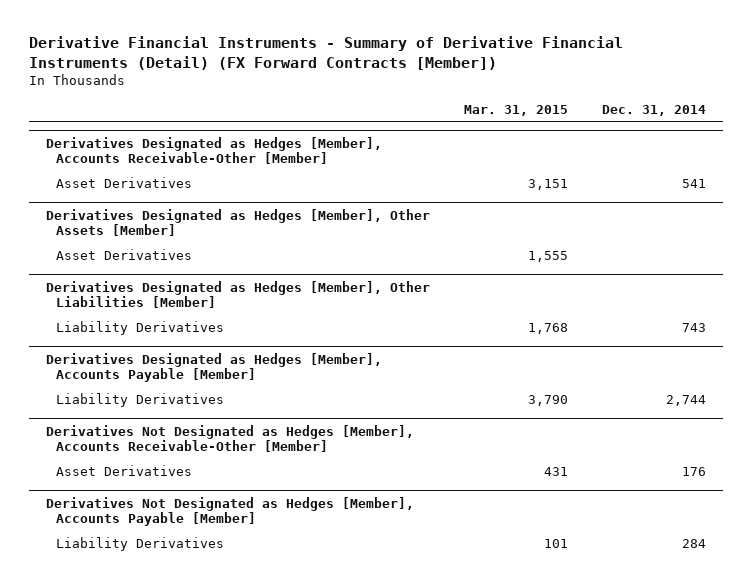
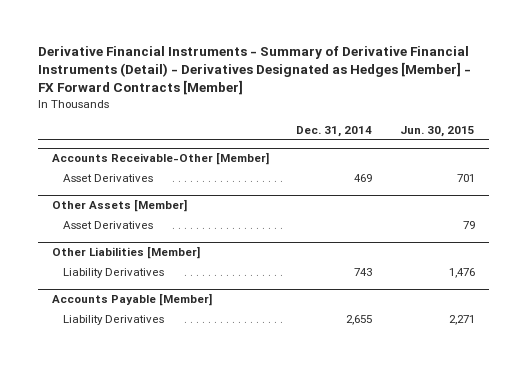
- Derivative Financial Instruments - Summary of Derivative Financial Instruments (Detail) (FX Forward Contracts [Member])
+ Derivative Financial Instruments - Summary of Derivative Financial Instruments (Detail) - Derivatives Designated as Hedges [Member] - FX Forward Contracts [Member]
- | Mar. 31, 2015 | Dec. 31, 2014
+ | Dec. 31, 2014 | Jun. 30, 2015
- Derivatives Designated as Hedges [Member], Accounts Receivable-Other [Member]
- Asset Derivatives | 3,151 | 541
- Derivatives Designated as Hedges [Member], Other Assets [Member]
+ Accounts Receivable-Other [Member]
+ Asset Derivatives | 469 | 701
+ Other Assets [Member]
- Derivatives Designated as Hedges [Member], Other Liabilities [Member]
+ Other Liabilities [Member]
- Derivatives Designated as Hedges [Member], Accounts Payable [Member]
- Liability Derivatives | 3,790 | 2,744
- Derivatives Not Designated as Hedges [Member], Accounts Receivable-Other [Member]
- Asset Derivatives | 431 | 176
- Derivatives Not Designated as Hedges [Member], Accounts Payable [Member]
- Liability Derivatives | 101 | 284
+ Accounts Payable [Member]
+ Liability Derivatives | 2,655 | 2,271

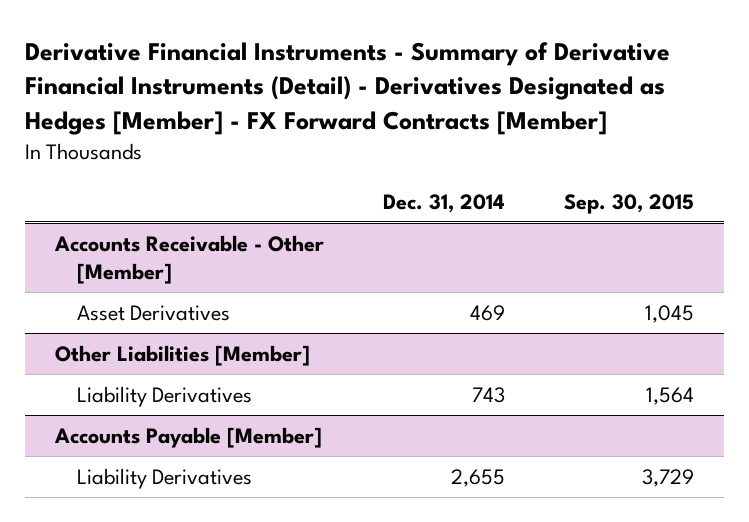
- | Dec. 31, 2014 | Jun. 30, 2015
+ | Dec. 31, 2014 | Sep. 30, 2015
- Accounts Receivable-Other [Member]
+ Accounts Receivable - Other [Member]
- Other Assets [Member]
- Asset Derivatives | | 79

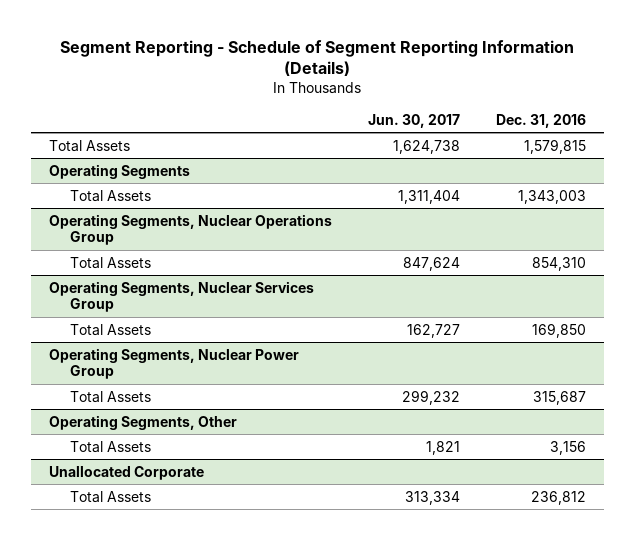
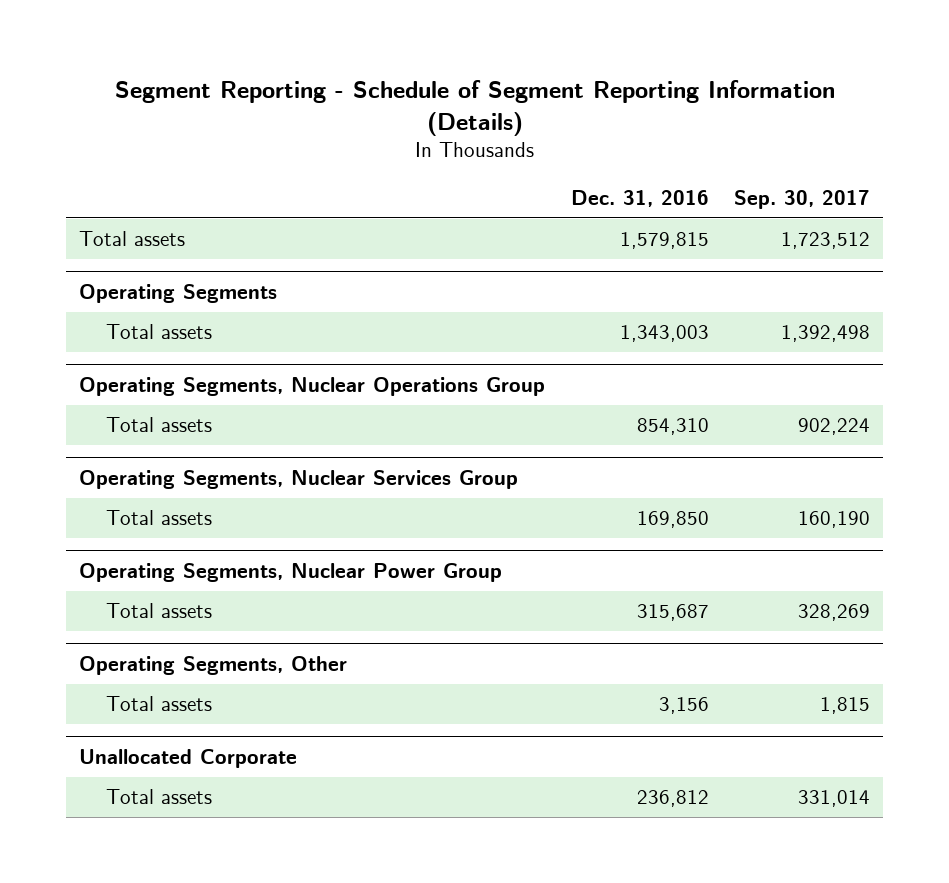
- | Jun. 30, 2017 | Dec. 31, 2016
+ | Dec. 31, 2016 | Sep. 30, 2017
- Total Assets | 1,624,738 | 1,579,815
+ Total assets | 1,579,815 | 1,723,512
@ Operating Segments
- Total Assets | 1,311,404 | 1,343,003
+ Total assets | 1,343,003 | 1,392,498
@ Operating Segments, Nuclear Operations Group
- Total Assets | 847,624 | 854,310
+ Total assets | 854,310 | 902,224
@ Operating Segments, Nuclear Services Group
- Total Assets | 162,727 | 169,850
+ Total assets | 169,850 | 160,190
@ Operating Segments, Nuclear Power Group
- Total Assets | 299,232 | 315,687
+ Total assets | 315,687 | 328,269
@ Operating Segments, Other
- Total Assets | 1,821 | 3,156
+ Total assets | 3,156 | 1,815
@ Unallocated Corporate
- Total Assets | 313,334 | 236,812
+ Total assets | 236,812 | 331,014

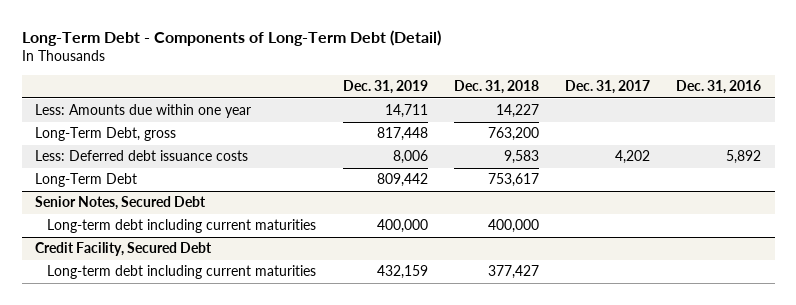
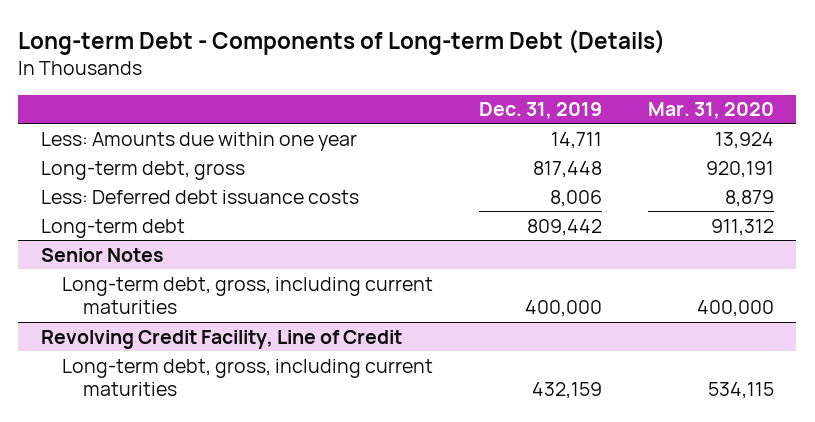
- Long-Term Debt - Components of Long-Term Debt (Detail)
+ Long-term Debt - Components of Long-term Debt (Details)
- | Dec. 31, 2019 | Dec. 31, 2018 | Dec. 31, 2017 | Dec. 31, 2016
+ | Dec. 31, 2019 | Mar. 31, 2020
- Long-Term Debt, gross | 817,448 | 763,200 | |
+ Long-term debt, gross | 817,448 | 920,191
- Long-Term Debt | 809,442 | 753,617 | |
- Senior Notes, Secured Debt
- Long-term debt including current maturities | 400,000 | 400,000 | |
- Credit Facility, Secured Debt
- Long-term debt including current maturities | 432,159 | 377,427 | |
+ Long-term debt | 809,442 | 911,312
+ Senior Notes
+ Long-term debt, gross, including current maturities | 400,000 | 400,000
+ Revolving Credit Facility, Line of Credit
+ Long-term debt, gross, including current maturities | 432,159 | 534,115

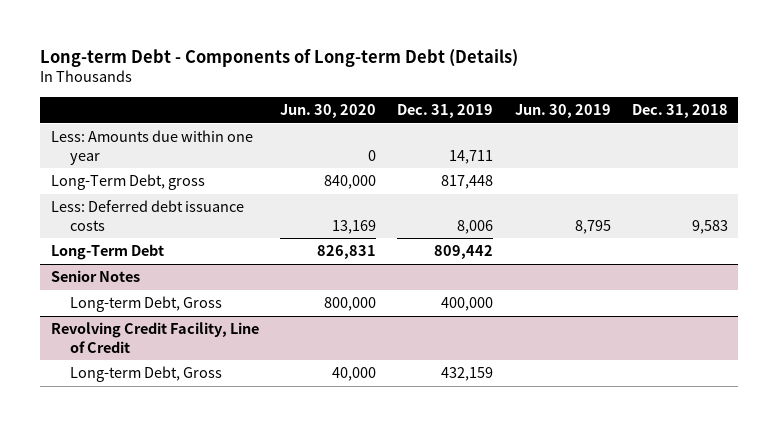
- | Dec. 31, 2019 | Mar. 31, 2020
+ | Jun. 30, 2020 | Dec. 31, 2019 | Jun. 30, 2019 | Dec. 31, 2018
- Long-term debt, gross | 817,448 | 920,191
+ Long-Term Debt, gross | 840,000 | 817,448 | |
- Long-term debt | 809,442 | 911,312
+ Long-Term Debt | 826,831 | 809,442 | |
@ Senior Notes
- Long-term debt, gross, including current maturities | 400,000 | 400,000
+ Long-term Debt, Gross | 800,000 | 400,000 | |
@ Revolving Credit Facility, Line of Credit
- Long-term debt, gross, including current maturities | 432,159 | 534,115
+ Long-term Debt, Gross | 40,000 | 432,159 | |

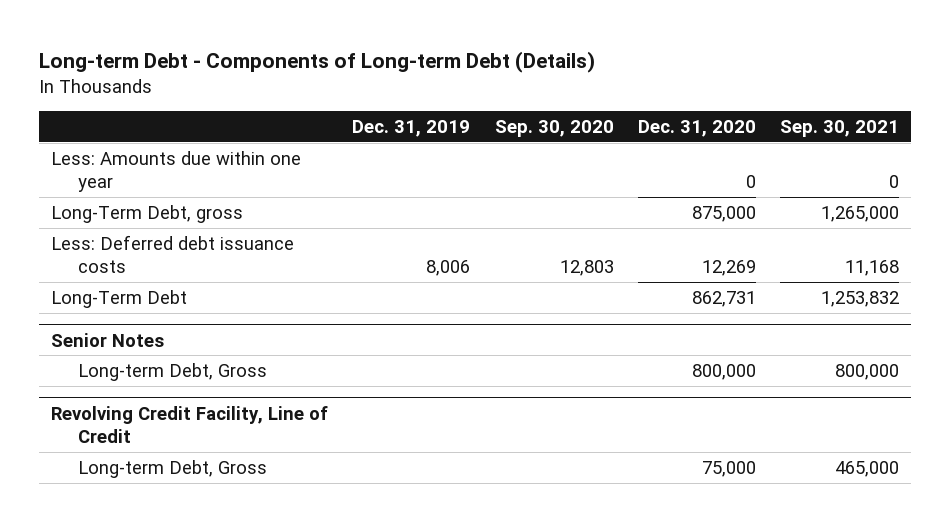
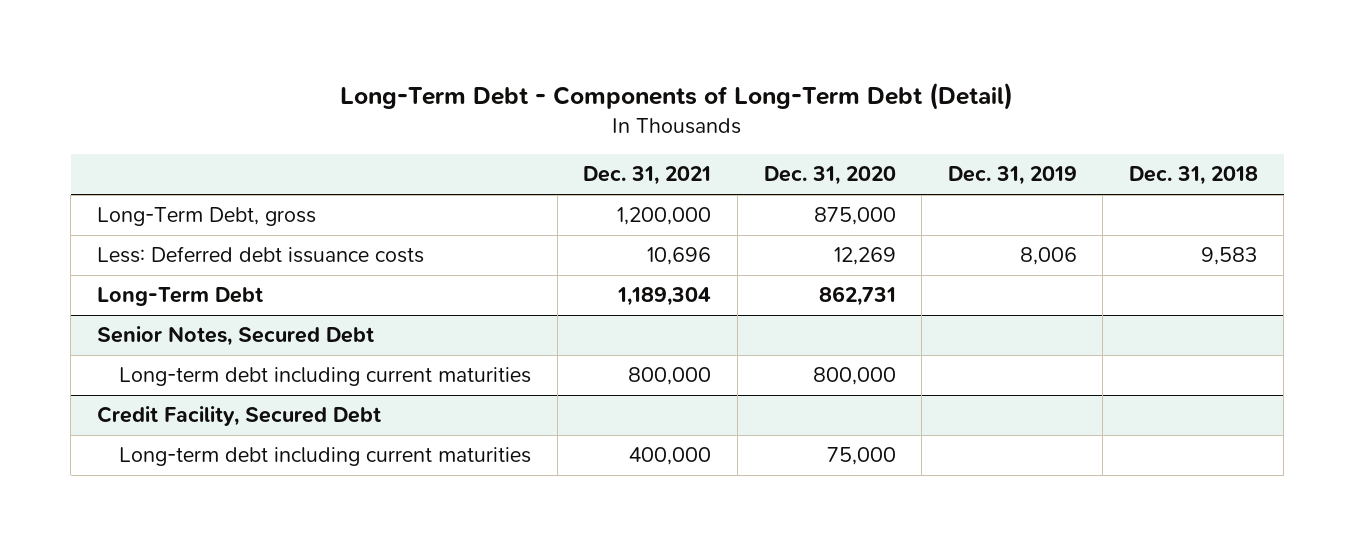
- Long-term Debt - Components of Long-term Debt (Details)
+ Long-Term Debt - Components of Long-Term Debt (Detail)
- | Dec. 31, 2019 | Sep. 30, 2020 | Dec. 31, 2020 | Sep. 30, 2021
+ | Dec. 31, 2021 | Dec. 31, 2020 | Dec. 31, 2019 | Dec. 31, 2018
- Less: Amounts due within one year | | | 0 | 0
- Senior Notes
- Long-term Debt, Gross | | | 800,000 | 800,000
- Revolving Credit Facility, Line of Credit
- Long-term Debt, Gross | | | 75,000 | 465,000
+ Senior Notes, Secured Debt
+ Long-term debt including current maturities | 800,000 | 800,000 | |
+ Credit Facility, Secured Debt
+ Long-term debt including current maturities | 400,000 | 75,000 | |

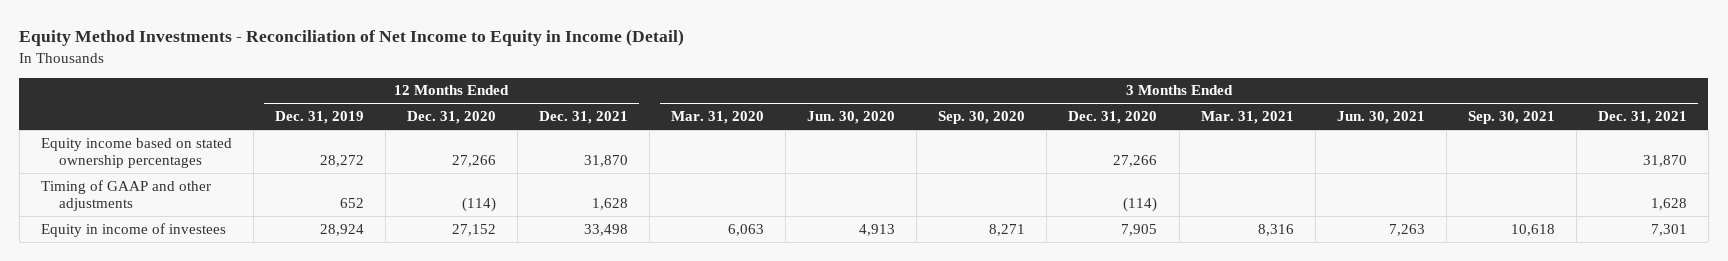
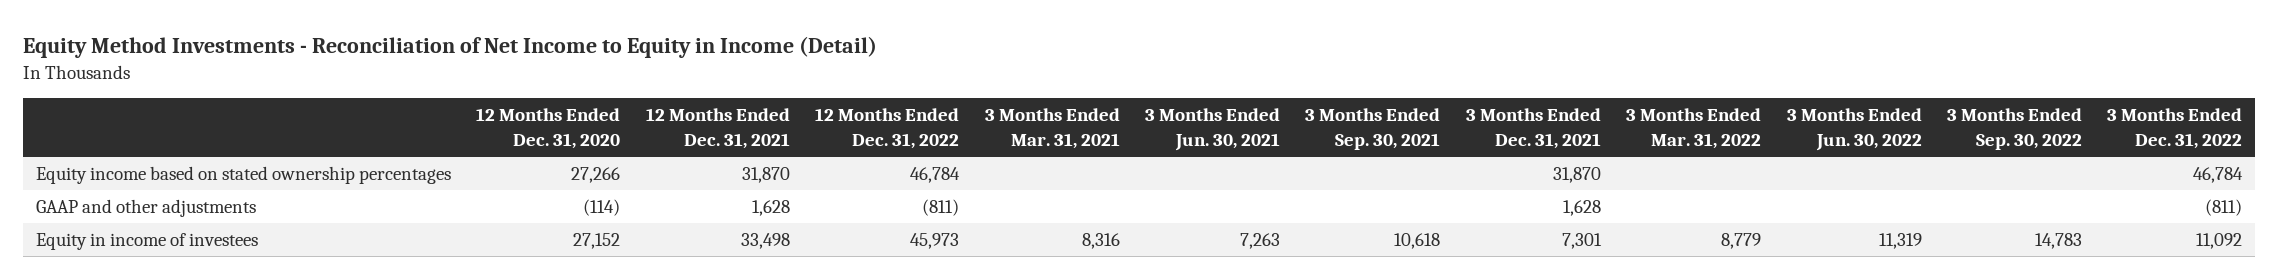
- | 12 Months Ended Dec. 31, 2019 | 12 Months Ended Dec. 31, 2020 | 12 Months Ended Dec. 31, 2021 | 3 Months Ended Mar. 31, 2020 | 3 Months Ended Jun. 30, 2020 | 3 Months Ended Sep. 30, 2020 | 3 Months Ended Dec. 31, 2020 | 3 Months Ended Mar. 31, 2021 | 3 Months Ended Jun. 30, 2021 | 3 Months Ended Sep. 30, 2021 | 3 Months Ended Dec. 31, 2021
+ | 12 Months Ended Dec. 31, 2020 | 12 Months Ended Dec. 31, 2021 | 12 Months Ended Dec. 31, 2022 | 3 Months Ended Mar. 31, 2021 | 3 Months Ended Jun. 30, 2021 | 3 Months Ended Sep. 30, 2021 | 3 Months Ended Dec. 31, 2021 | 3 Months Ended Mar. 31, 2022 | 3 Months Ended Jun. 30, 2022 | 3 Months Ended Sep. 30, 2022 | 3 Months Ended Dec. 31, 2022
- Timing of GAAP and other adjustments | 652 | (114) | 1,628 | | | | (114) | | | | 1,628
+ GAAP and other adjustments | (114) | 1,628 | (811) | | | | 1,628 | | | | (811)

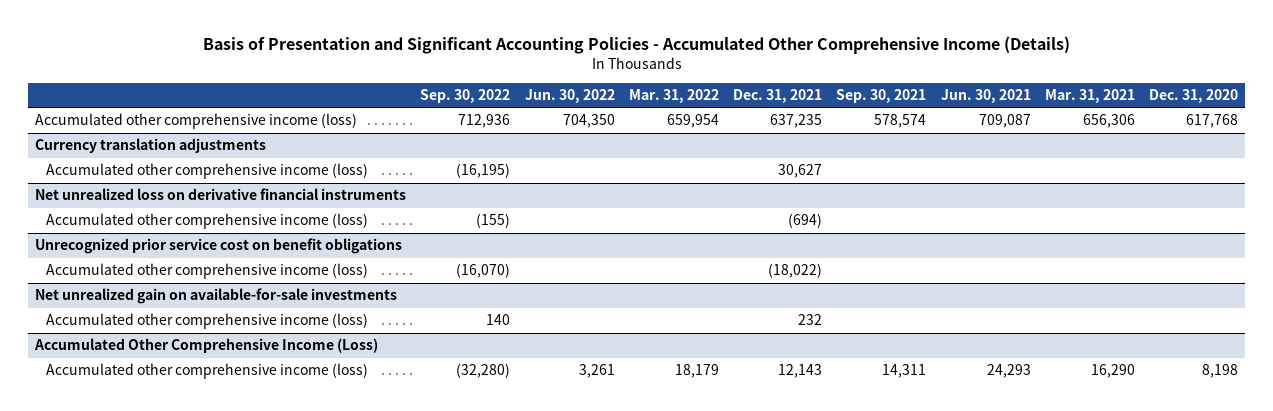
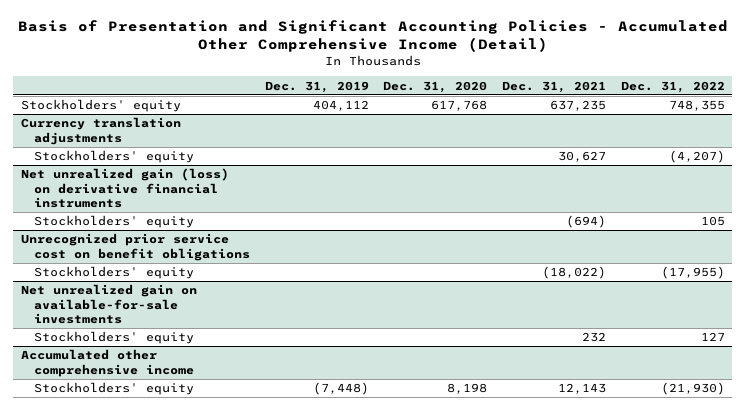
- Basis of Presentation and Significant Accounting Policies - Accumulated Other Comprehensive Income (Details)
+ Basis of Presentation and Significant Accounting Policies - Accumulated Other Comprehensive Income (Detail)
- | Sep. 30, 2022 | Jun. 30, 2022 | Mar. 31, 2022 | Dec. 31, 2021 | Sep. 30, 2021 | Jun. 30, 2021 | Mar. 31, 2021 | Dec. 31, 2020
+ | Dec. 31, 2019 | Dec. 31, 2020 | Dec. 31, 2021 | Dec. 31, 2022
- Accumulated other comprehensive income (loss) | 712,936 | 704,350 | 659,954 | 637,235 | 578,574 | 709,087 | 656,306 | 617,768
+ Stockholders' equity | 404,112 | 617,768 | 637,235 | 748,355
@ Currency translation adjustments
- Accumulated other comprehensive income (loss) | (16,195) | | | 30,627 | | | |
- Net unrealized loss on derivative financial instruments
- Accumulated other comprehensive income (loss) | (155) | | | (694) | | | |
@ Currency translation adjustments
+ Stockholders' equity | | | 30,627 | (4,207)
+ Net unrealized gain (loss) on derivative financial instruments
+ Stockholders' equity | | | (694) | 105
@ Unrecognized prior service cost on benefit obligations
- Accumulated other comprehensive income (loss) | (16,070) | | | (18,022) | | | |
+ Stockholders' equity | | | (18,022) | (17,955)
@ Net unrealized gain on available-for-sale investments
- Accumulated other comprehensive income (loss) | 140 | | | 232 | | | |
- Accumulated Other Comprehensive Income (Loss)
- Accumulated other comprehensive income (loss) | (32,280) | 3,261 | 18,179 | 12,143 | 14,311 | 24,293 | 16,290 | 8,198
@ Net unrealized gain on available-for-sale investments
+ Stockholders' equity | | | 232 | 127
+ Accumulated other comprehensive income
+ Stockholders' equity | (7,448) | 8,198 | 12,143 | (21,930)

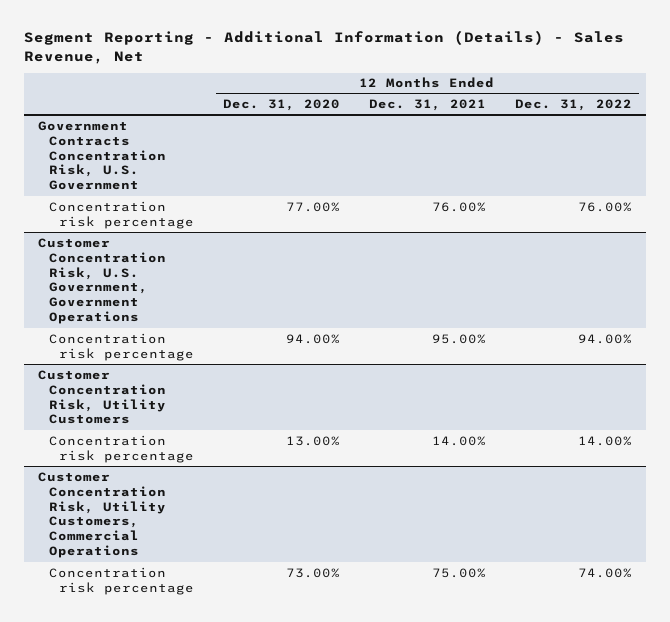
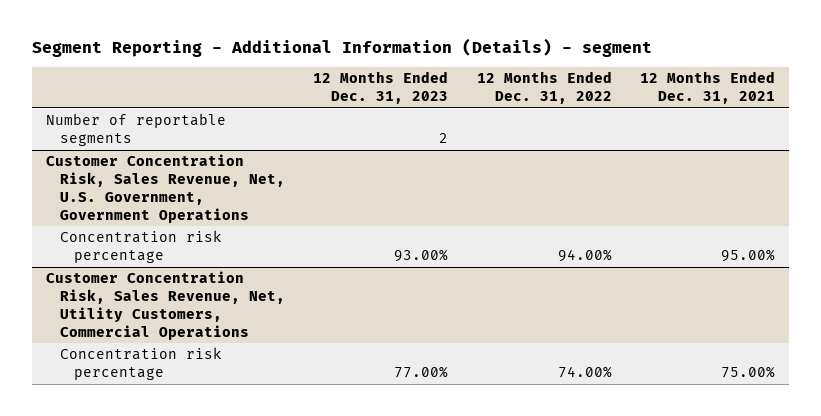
- Segment Reporting - Additional Information (Details) - Sales Revenue, Net
+ Segment Reporting - Additional Information (Details) - segment
- | 12 Months Ended Dec. 31, 2020 | 12 Months Ended Dec. 31, 2021 | 12 Months Ended Dec. 31, 2022
+ | 12 Months Ended Dec. 31, 2023 | 12 Months Ended Dec. 31, 2022 | 12 Months Ended Dec. 31, 2021
- Government Contracts Concentration Risk, U.S. Government
- Concentration risk percentage | 77.00% | 76.00% | 76.00%
- Customer Concentration Risk, U.S. Government, Government Operations
+ Number of reportable segments | 2 | |
+ Customer Concentration Risk, Sales Revenue, Net, U.S. Government, Government Operations
- Customer Concentration Risk, Utility Customers
- Concentration risk percentage | 13.00% | 14.00% | 14.00%
- Customer Concentration Risk, Utility Customers, Commercial Operations
+ Customer Concentration Risk, Sales Revenue, Net, Utility Customers, Commercial Operations

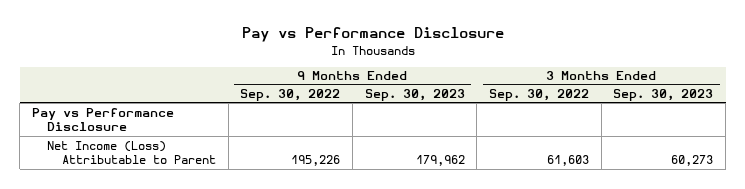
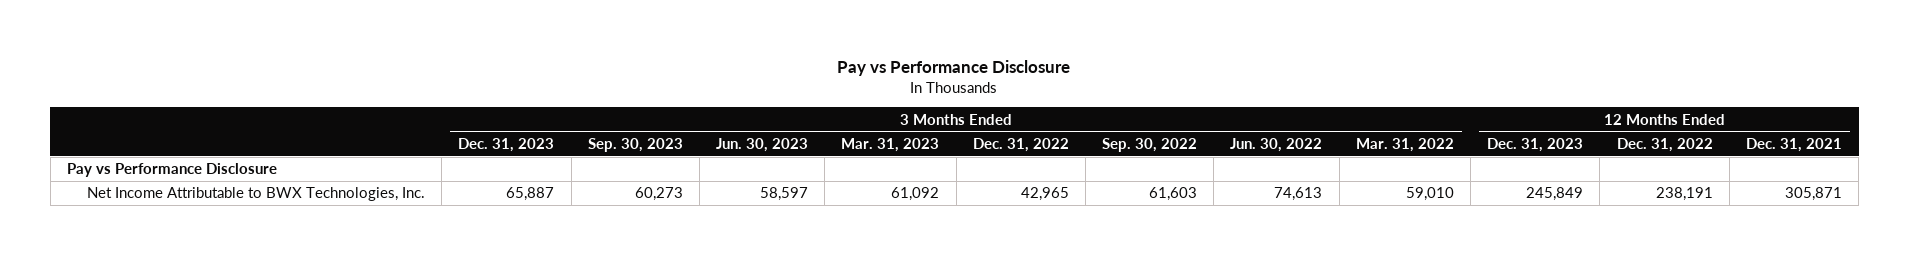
- | 9 Months Ended Sep. 30, 2022 | 9 Months Ended Sep. 30, 2023 | 3 Months Ended Sep. 30, 2022 | 3 Months Ended Sep. 30, 2023
+ | 3 Months Ended Dec. 31, 2023 | 3 Months Ended Sep. 30, 2023 | 3 Months Ended Jun. 30, 2023 | 3 Months Ended Mar. 31, 2023 | 3 Months Ended Dec. 31, 2022 | 3 Months Ended Sep. 30, 2022 | 3 Months Ended Jun. 30, 2022 | 3 Months Ended Mar. 31, 2022 | 12 Months Ended Dec. 31, 2023 | 12 Months Ended Dec. 31, 2022 | 12 Months Ended Dec. 31, 2021
- Net Income (Loss) Attributable to Parent | 195,226 | 179,962 | 61,603 | 60,273
+ Net Income Attributable to BWX Technologies, Inc. | 65,887 | 60,273 | 58,597 | 61,092 | 42,965 | 61,603 | 74,613 | 59,010 | 245,849 | 238,191 | 305,871

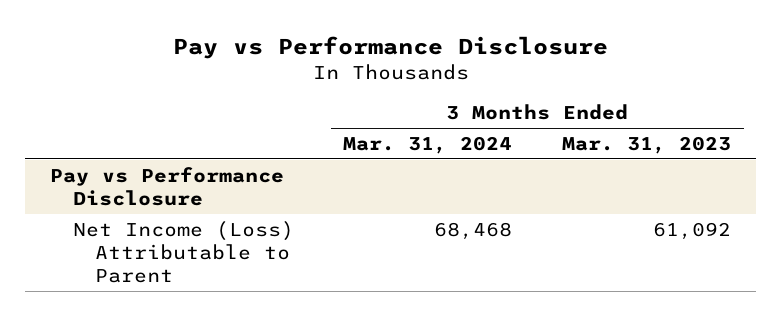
- | 3 Months Ended Dec. 31, 2023 | 3 Months Ended Sep. 30, 2023 | 3 Months Ended Jun. 30, 2023 | 3 Months Ended Mar. 31, 2023 | 3 Months Ended Dec. 31, 2022 | 3 Months Ended Sep. 30, 2022 | 3 Months Ended Jun. 30, 2022 | 3 Months Ended Mar. 31, 2022 | 12 Months Ended Dec. 31, 2023 | 12 Months Ended Dec. 31, 2022 | 12 Months Ended Dec. 31, 2021
+ | 3 Months Ended Mar. 31, 2024 | 3 Months Ended Mar. 31, 2023
- Net Income Attributable to BWX Technologies, Inc. | 65,887 | 60,273 | 58,597 | 61,092 | 42,965 | 61,603 | 74,613 | 59,010 | 245,849 | 238,191 | 305,871
+ Net Income (Loss) Attributable to Parent | 68,468 | 61,092

